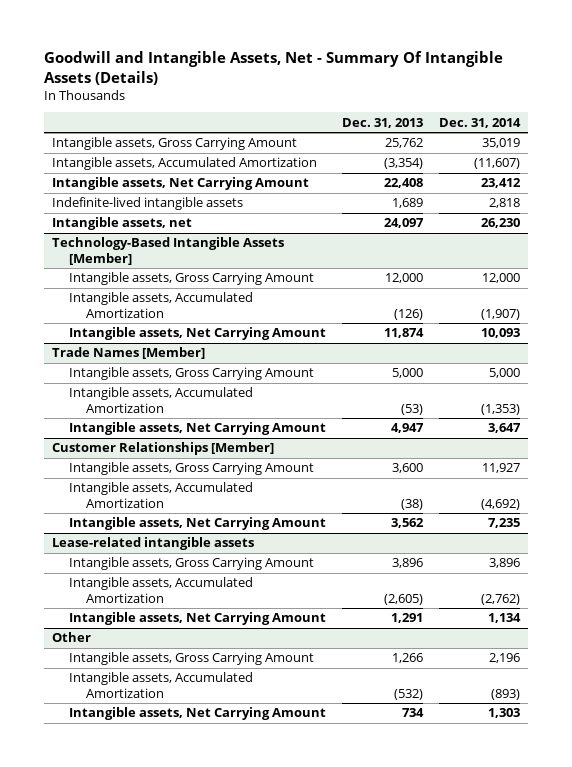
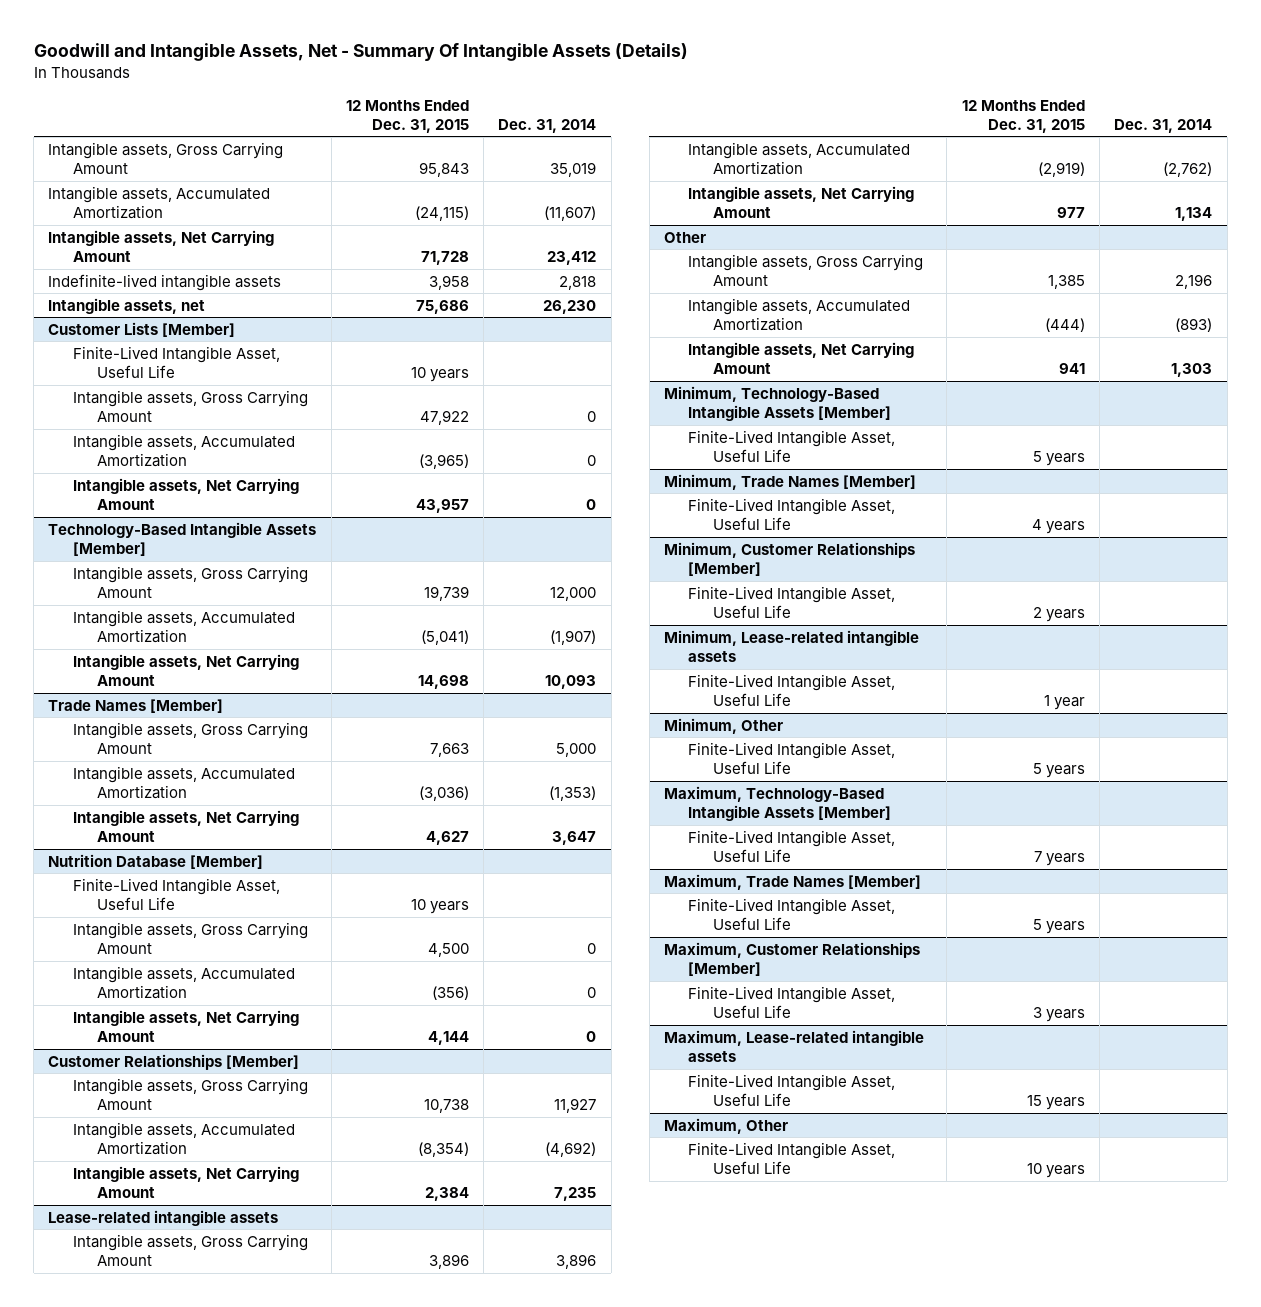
- | Dec. 31, 2013 | Dec. 31, 2014
+ | 12 Months Ended Dec. 31, 2015 | Dec. 31, 2014
+ Customer Lists [Member]
+ Finite-Lived Intangible Asset, Useful Life | 10 years |
+ Intangible assets, Gross Carrying Amount | 47,922 | 0
+ Intangible assets, Accumulated Amortization | (3,965) | 0
+ Intangible assets, Net Carrying Amount | 43,957 | 0
+ Nutrition Database [Member]
+ Finite-Lived Intangible Asset, Useful Life | 10 years |
+ Intangible assets, Gross Carrying Amount | 4,500 | 0
+ Intangible assets, Accumulated Amortization | (356) | 0
+ Intangible assets, Net Carrying Amount | 4,144 | 0
+ Minimum, Technology-Based Intangible Assets [Member]
+ Finite-Lived Intangible Asset, Useful Life | 5 years |
+ Minimum, Trade Names [Member]
+ Finite-Lived Intangible Asset, Useful Life | 4 years |
+ Minimum, Customer Relationships [Member]
+ Finite-Lived Intangible Asset, Useful Life | 2 years |
+ Minimum, Lease-related intangible assets
+ Finite-Lived Intangible Asset, Useful Life | 1 year |
+ Minimum, Other
+ Finite-Lived Intangible Asset, Useful Life | 5 years |
+ Maximum, Technology-Based Intangible Assets [Member]
+ Finite-Lived Intangible Asset, Useful Life | 7 years |
+ Maximum, Trade Names [Member]
+ Finite-Lived Intangible Asset, Useful Life | 5 years |
+ Maximum, Customer Relationships [Member]
+ Finite-Lived Intangible Asset, Useful Life | 3 years |
+ Maximum, Lease-related intangible assets
+ Finite-Lived Intangible Asset, Useful Life | 15 years |
+ Maximum, Other
+ Finite-Lived Intangible Asset, Useful Life | 10 years |

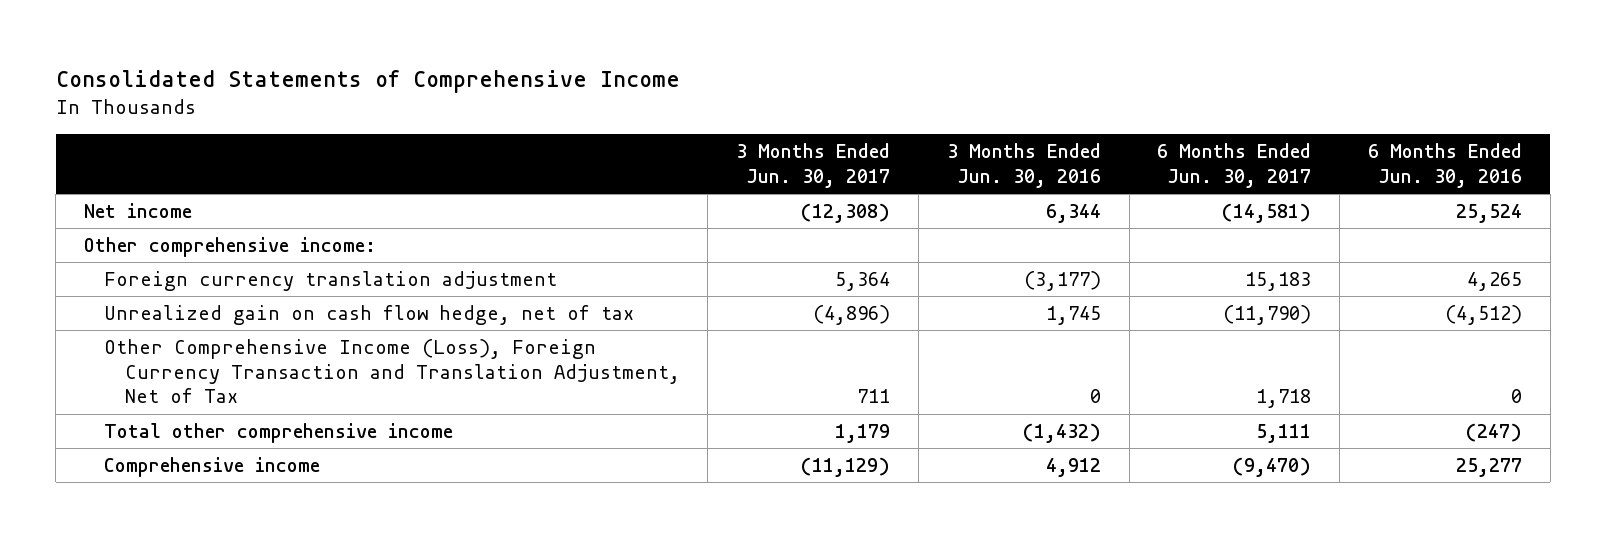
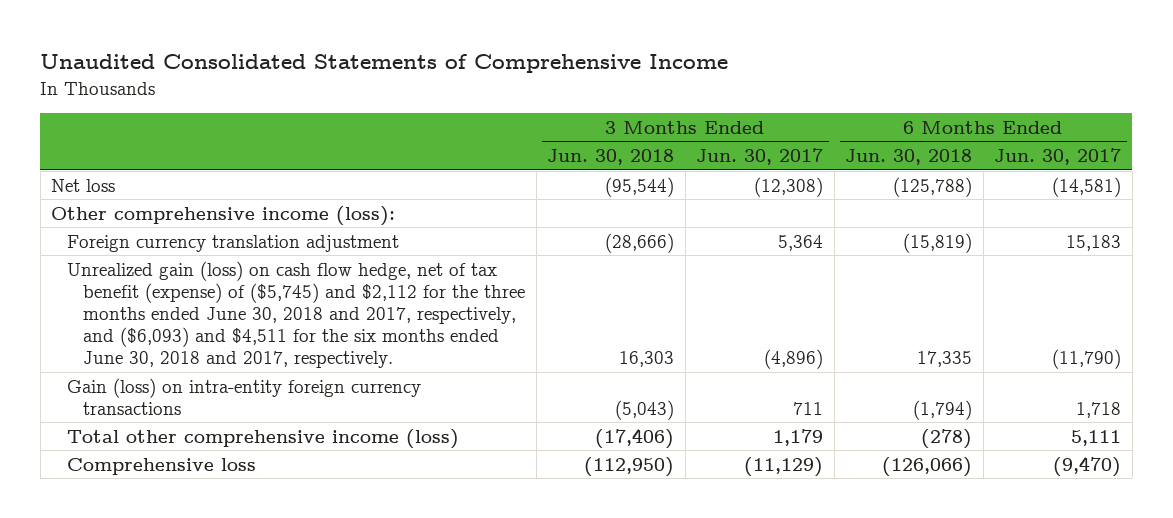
- Consolidated Statements of Comprehensive Income
+ Unaudited Consolidated Statements of Comprehensive Income
- | 3 Months Ended Jun. 30, 2017 | 3 Months Ended Jun. 30, 2016 | 6 Months Ended Jun. 30, 2017 | 6 Months Ended Jun. 30, 2016
+ | 3 Months Ended Jun. 30, 2018 | 3 Months Ended Jun. 30, 2017 | 6 Months Ended Jun. 30, 2018 | 6 Months Ended Jun. 30, 2017
- Net income | (12,308) | 6,344 | (14,581) | 25,524
- Other comprehensive income:
+ Net loss | (95,544) | (12,308) | (125,788) | (14,581)
+ Other comprehensive income (loss):
- Unrealized gain on cash flow hedge, net of tax | (4,896) | 1,745 | (11,790) | (4,512)
- Other Comprehensive Income (Loss), Foreign Currency Transaction and Translation Adjustment, Net of Tax | 711 | 0 | 1,718 | 0
- Total other comprehensive income | 1,179 | (1,432) | 5,111 | (247)
- Comprehensive income | (11,129) | 4,912 | (9,470) | 25,277
+ Unrealized gain (loss) on cash flow hedge, net of tax benefit (expense) of ($5,745) and $2,112 for the three months ended June 30, 2018 and 2017, respectively, and ($6,093) and $4,511 for the six months ended June 30, 2018 and 2017, respectively. | 16,303 | (4,896) | 17,335 | (11,790)
+ Gain (loss) on intra-entity foreign currency transactions | (5,043) | 711 | (1,794) | 1,718
+ Total other comprehensive income (loss) | (17,406) | 1,179 | (278) | 5,111
+ Comprehensive loss | (112,950) | (11,129) | (126,066) | (9,470)

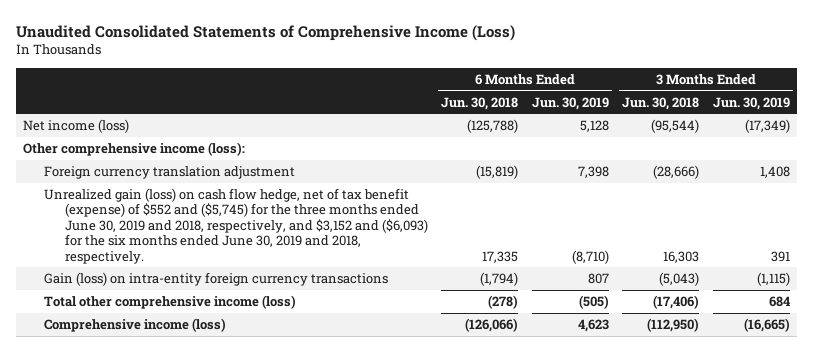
- Unaudited Consolidated Statements of Comprehensive Income
+ Unaudited Consolidated Statements of Comprehensive Income (Loss)
- | 3 Months Ended Jun. 30, 2018 | 3 Months Ended Jun. 30, 2017 | 6 Months Ended Jun. 30, 2018 | 6 Months Ended Jun. 30, 2017
+ | 6 Months Ended Jun. 30, 2018 | 6 Months Ended Jun. 30, 2019 | 3 Months Ended Jun. 30, 2018 | 3 Months Ended Jun. 30, 2019
- Net loss | (95,544) | (12,308) | (125,788) | (14,581)
+ Net income (loss) | (125,788) | 5,128 | (95,544) | (17,349)
- Unrealized gain (loss) on cash flow hedge, net of tax benefit (expense) of ($5,745) and $2,112 for the three months ended June 30, 2018 and 2017, respectively, and ($6,093) and $4,511 for the six months ended June 30, 2018 and 2017, respectively. | 16,303 | (4,896) | 17,335 | (11,790)
+ Unrealized gain (loss) on cash flow hedge, net of tax benefit (expense) of $552 and ($5,745) for the three months ended June 30, 2019 and 2018, respectively, and $3,152 and ($6,093) for the six months ended June 30, 2019 and 2018, respectively. | 17,335 | (8,710) | 16,303 | 391
- Comprehensive loss | (112,950) | (11,129) | (126,066) | (9,470)
+ Comprehensive income (loss) | (126,066) | 4,623 | (112,950) | (16,665)

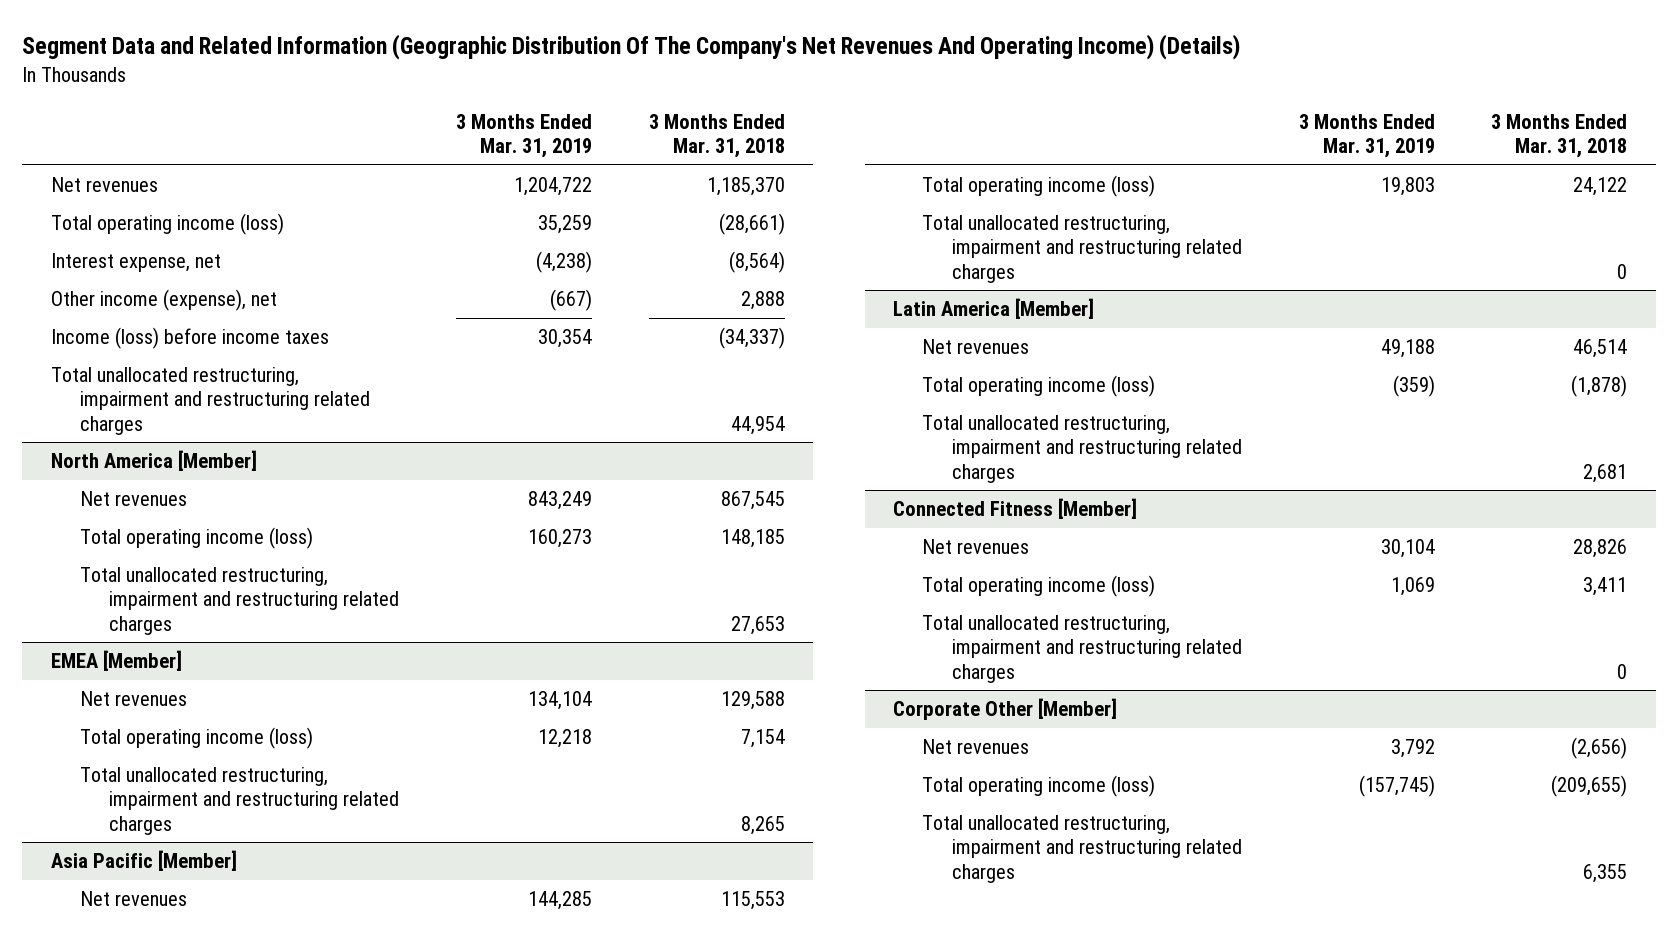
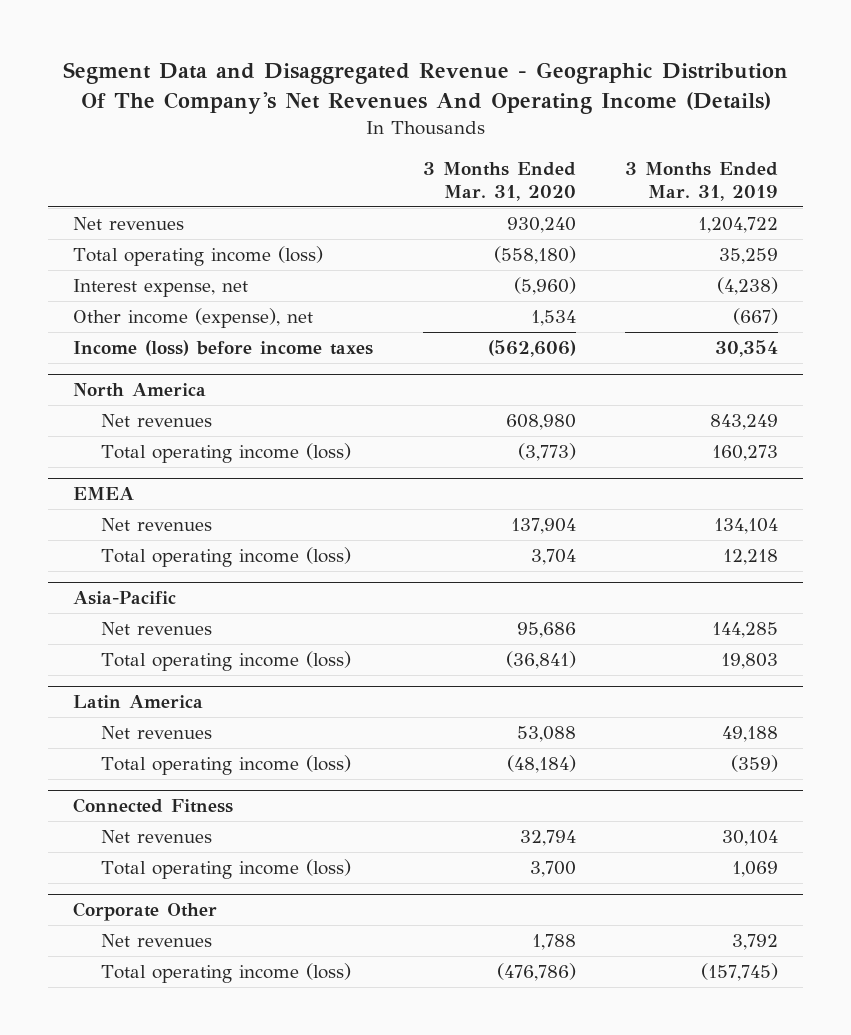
- Segment Data and Related Information (Geographic Distribution Of The Company's Net Revenues And Operating Income) (Details)
+ Segment Data and Disaggregated Revenue - Geographic Distribution Of The Company's Net Revenues And Operating Income (Details)
- | 3 Months Ended Mar. 31, 2019 | 3 Months Ended Mar. 31, 2018
+ | 3 Months Ended Mar. 31, 2020 | 3 Months Ended Mar. 31, 2019
- Total unallocated restructuring, impairment and restructuring related charges | | 44,954
- North America [Member]
+ North America
- Total unallocated restructuring, impairment and restructuring related charges | | 27,653
- EMEA [Member]
+ EMEA
- Total unallocated restructuring, impairment and restructuring related charges | | 8,265
- Asia Pacific [Member]
+ Asia-Pacific
- Total unallocated restructuring, impairment and restructuring related charges | | 0
- Latin America [Member]
+ Latin America
- Total unallocated restructuring, impairment and restructuring related charges | | 2,681
- Connected Fitness [Member]
+ Connected Fitness
- Total unallocated restructuring, impairment and restructuring related charges | | 0
- Corporate Other [Member]
+ Corporate Other
- Total unallocated restructuring, impairment and restructuring related charges | | 6,355

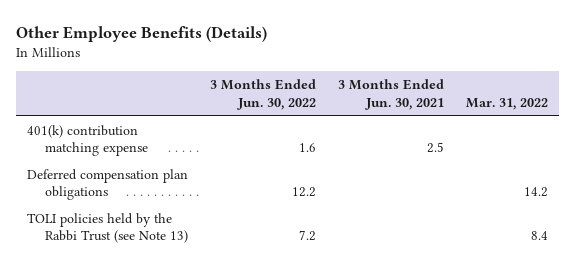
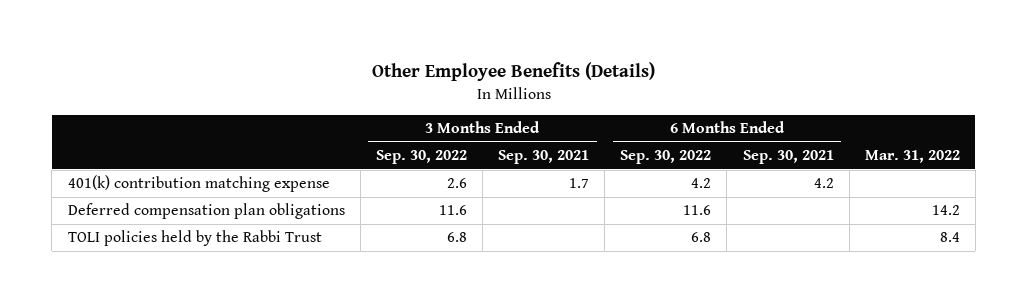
- | 3 Months Ended Jun. 30, 2022 | 3 Months Ended Jun. 30, 2021 | Mar. 31, 2022
+ | 3 Months Ended Sep. 30, 2022 | 3 Months Ended Sep. 30, 2021 | 6 Months Ended Sep. 30, 2022 | 6 Months Ended Sep. 30, 2021 | Mar. 31, 2022
- TOLI policies held by the Rabbi Trust (see Note 13) | 7.2 | | 8.4
+ TOLI policies held by the Rabbi Trust | 6.8 | | 6.8 | | 8.4

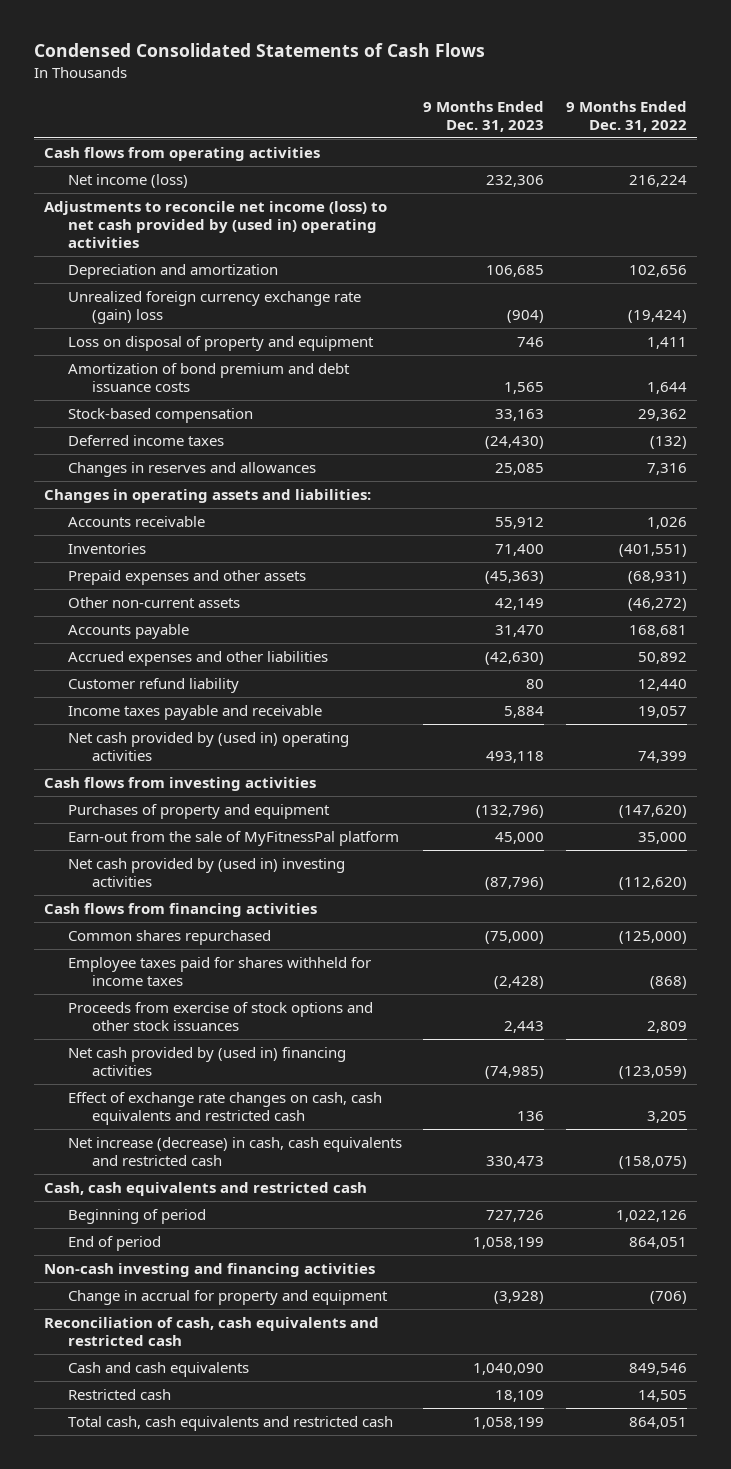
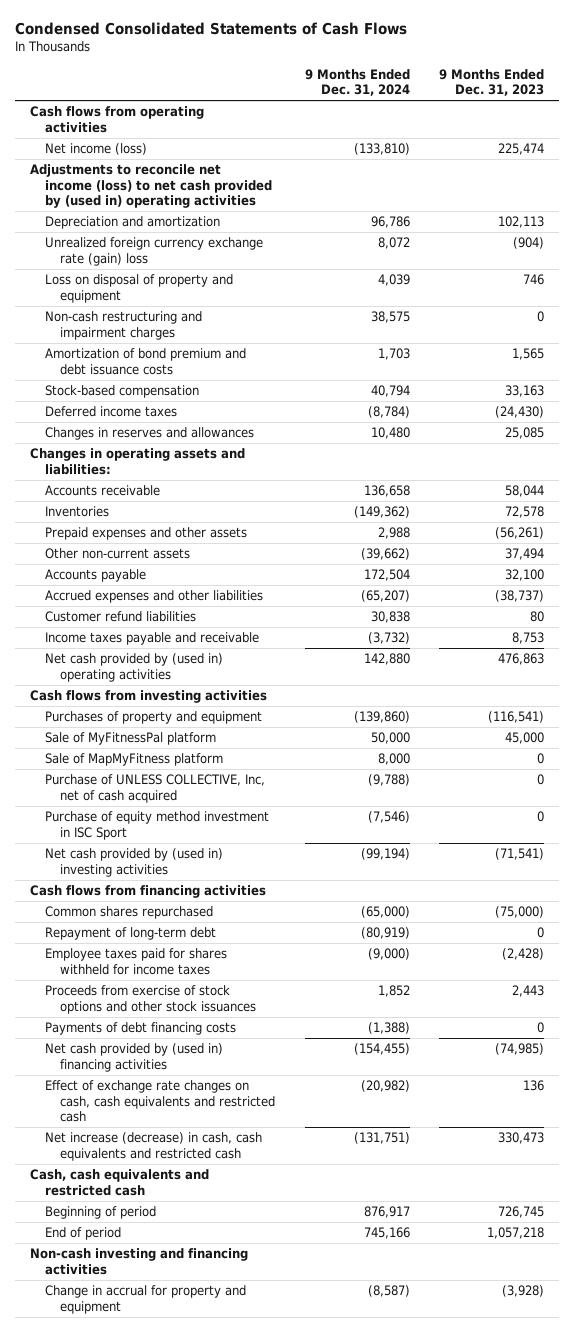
- | 9 Months Ended Dec. 31, 2023 | 9 Months Ended Dec. 31, 2022
+ | 9 Months Ended Dec. 31, 2024 | 9 Months Ended Dec. 31, 2023
- Net income (loss) | 232,306 | 216,224
+ Net income (loss) | (133,810) | 225,474
- Depreciation and amortization | 106,685 | 102,656
+ Depreciation and amortization | 96,786 | 102,113
+ Non-cash restructuring and impairment charges | 38,575 | 0
- Accounts receivable | 55,912 | 1,026
- Inventories | 71,400 | (401,551)
- Prepaid expenses and other assets | (45,363) | (68,931)
- Other non-current assets | 42,149 | (46,272)
- Accounts payable | 31,470 | 168,681
- Accrued expenses and other liabilities | (42,630) | 50,892
- Customer refund liability | 80 | 12,440
- Income taxes payable and receivable | 5,884 | 19,057
- Net cash provided by (used in) operating activities | 493,118 | 74,399
+ Accounts receivable | 136,658 | 58,044
+ Inventories | (149,362) | 72,578
+ Prepaid expenses and other assets | 2,988 | (56,261)
+ Other non-current assets | (39,662) | 37,494
+ Accounts payable | 172,504 | 32,100
+ Accrued expenses and other liabilities | (65,207) | (38,737)
+ Customer refund liabilities | 30,838 | 80
+ Income taxes payable and receivable | (3,732) | 8,753
+ Net cash provided by (used in) operating activities | 142,880 | 476,863
- Purchases of property and equipment | (132,796) | (147,620)
- Earn-out from the sale of MyFitnessPal platform | 45,000 | 35,000
- Net cash provided by (used in) investing activities | (87,796) | (112,620)
+ Purchases of property and equipment | (139,860) | (116,541)
+ Sale of MyFitnessPal platform | 50,000 | 45,000
+ Sale of MapMyFitness platform | 8,000 | 0
+ Purchase of UNLESS COLLECTIVE, Inc, net of cash acquired | (9,788) | 0
+ Purchase of equity method investment in ISC Sport | (7,546) | 0
+ Net cash provided by (used in) investing activities | (99,194) | (71,541)
+ Repayment of long-term debt | (80,919) | 0
+ Payments of debt financing costs | (1,388) | 0
- Beginning of period | 727,726 | 1,022,126
- End of period | 1,058,199 | 864,051
+ Beginning of period | 876,917 | 726,745
+ End of period | 745,166 | 1,057,218
- Reconciliation of cash, cash equivalents and restricted cash
- Cash and cash equivalents | 1,040,090 | 849,546
- Restricted cash | 18,109 | 14,505
- Total cash, cash equivalents and restricted cash | 1,058,199 | 864,051

